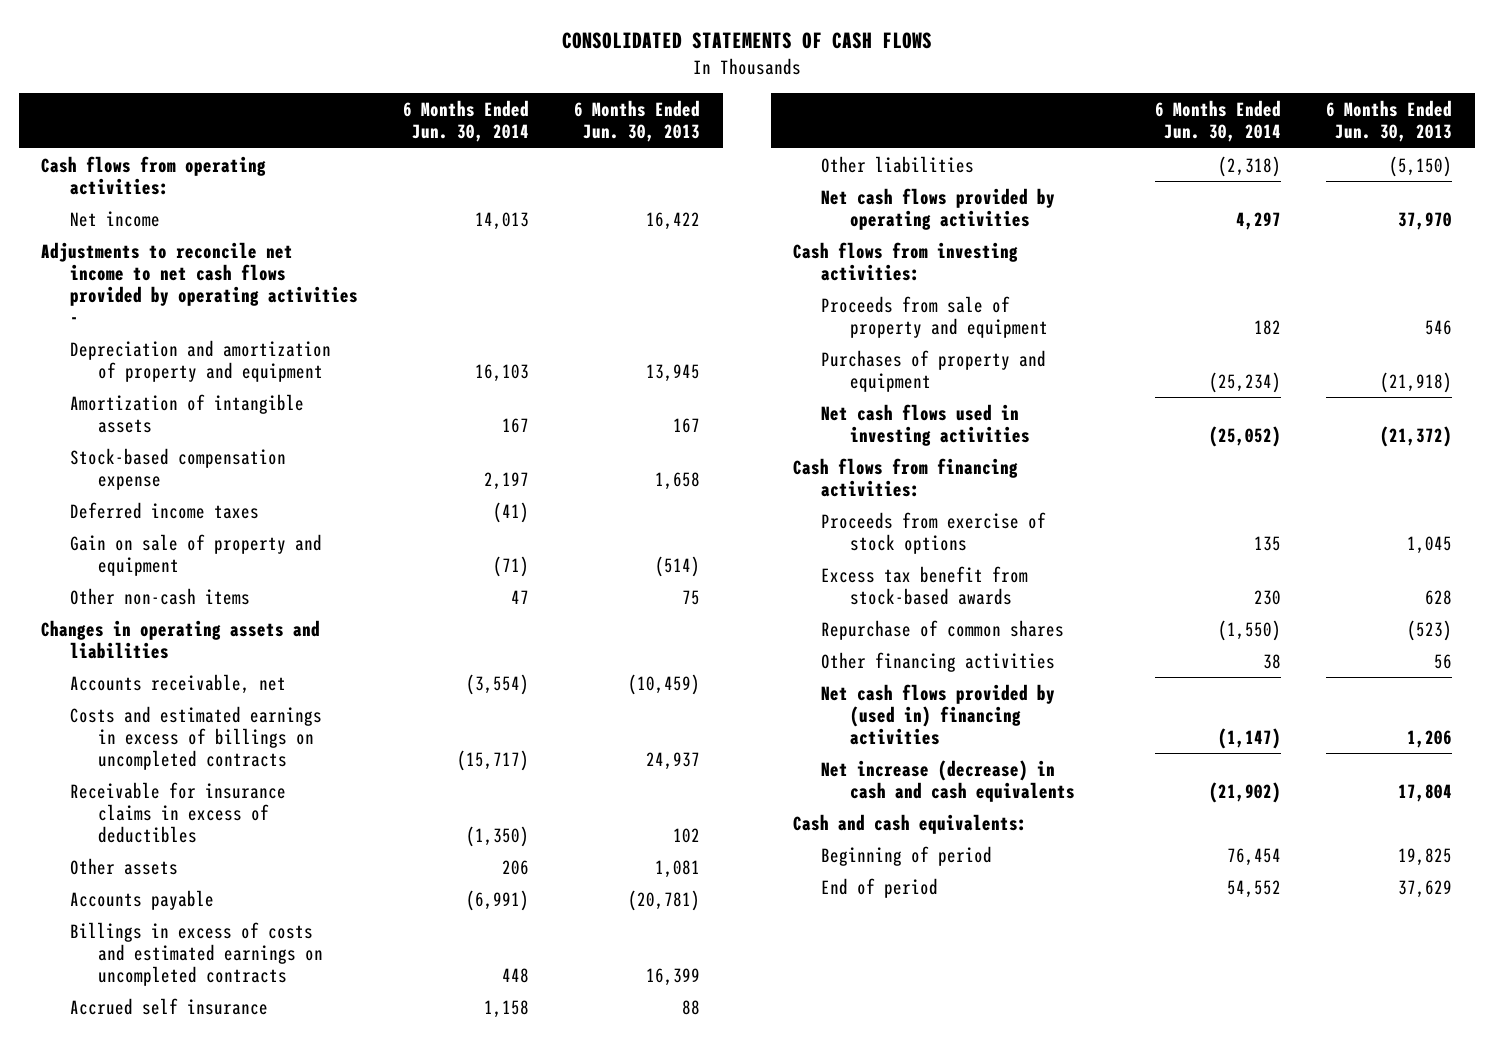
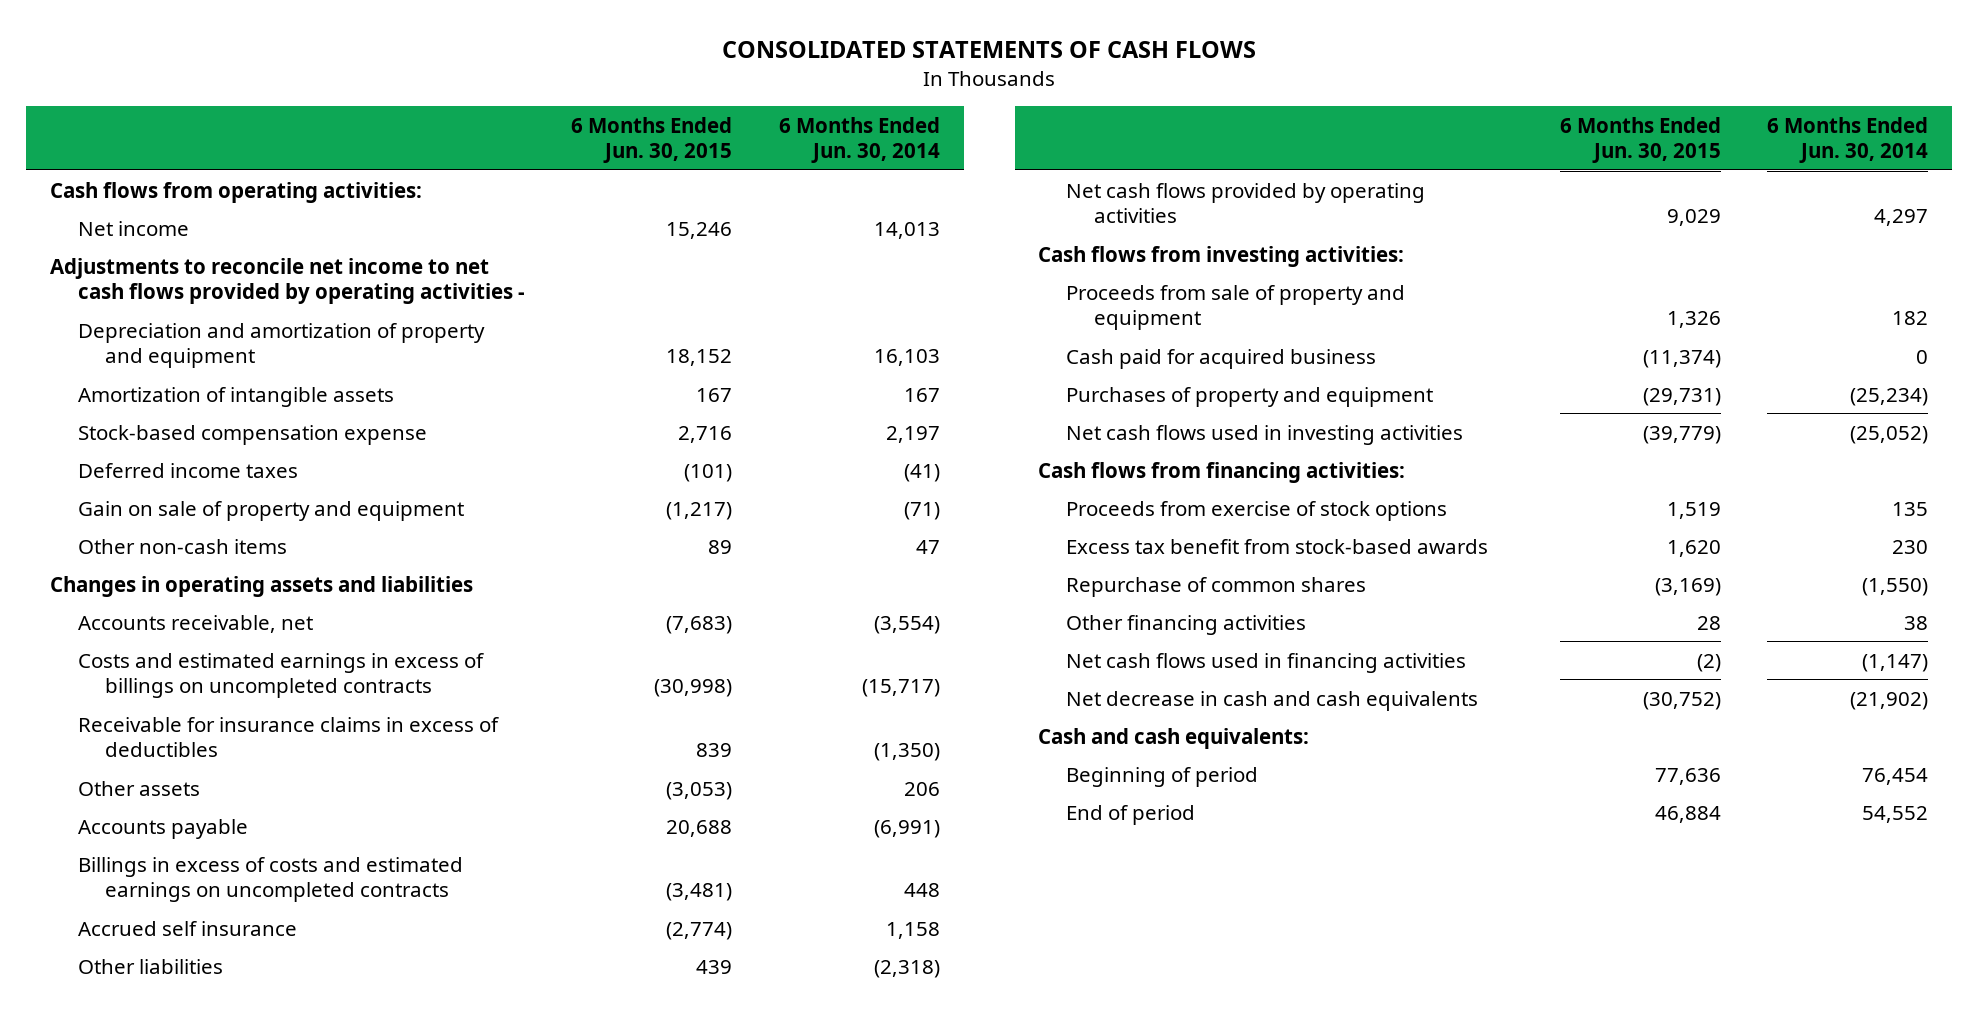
- | 6 Months Ended Jun. 30, 2014 | 6 Months Ended Jun. 30, 2013
+ | 6 Months Ended Jun. 30, 2015 | 6 Months Ended Jun. 30, 2014
+ Cash paid for acquired business | (11,374) | 0
- Net cash flows provided by (used in) financing activities | (1,147) | 1,206
- Net increase (decrease) in cash and cash equivalents | (21,902) | 17,804
+ Net cash flows used in financing activities | (2) | (1,147)
+ Net decrease in cash and cash equivalents | (30,752) | (21,902)

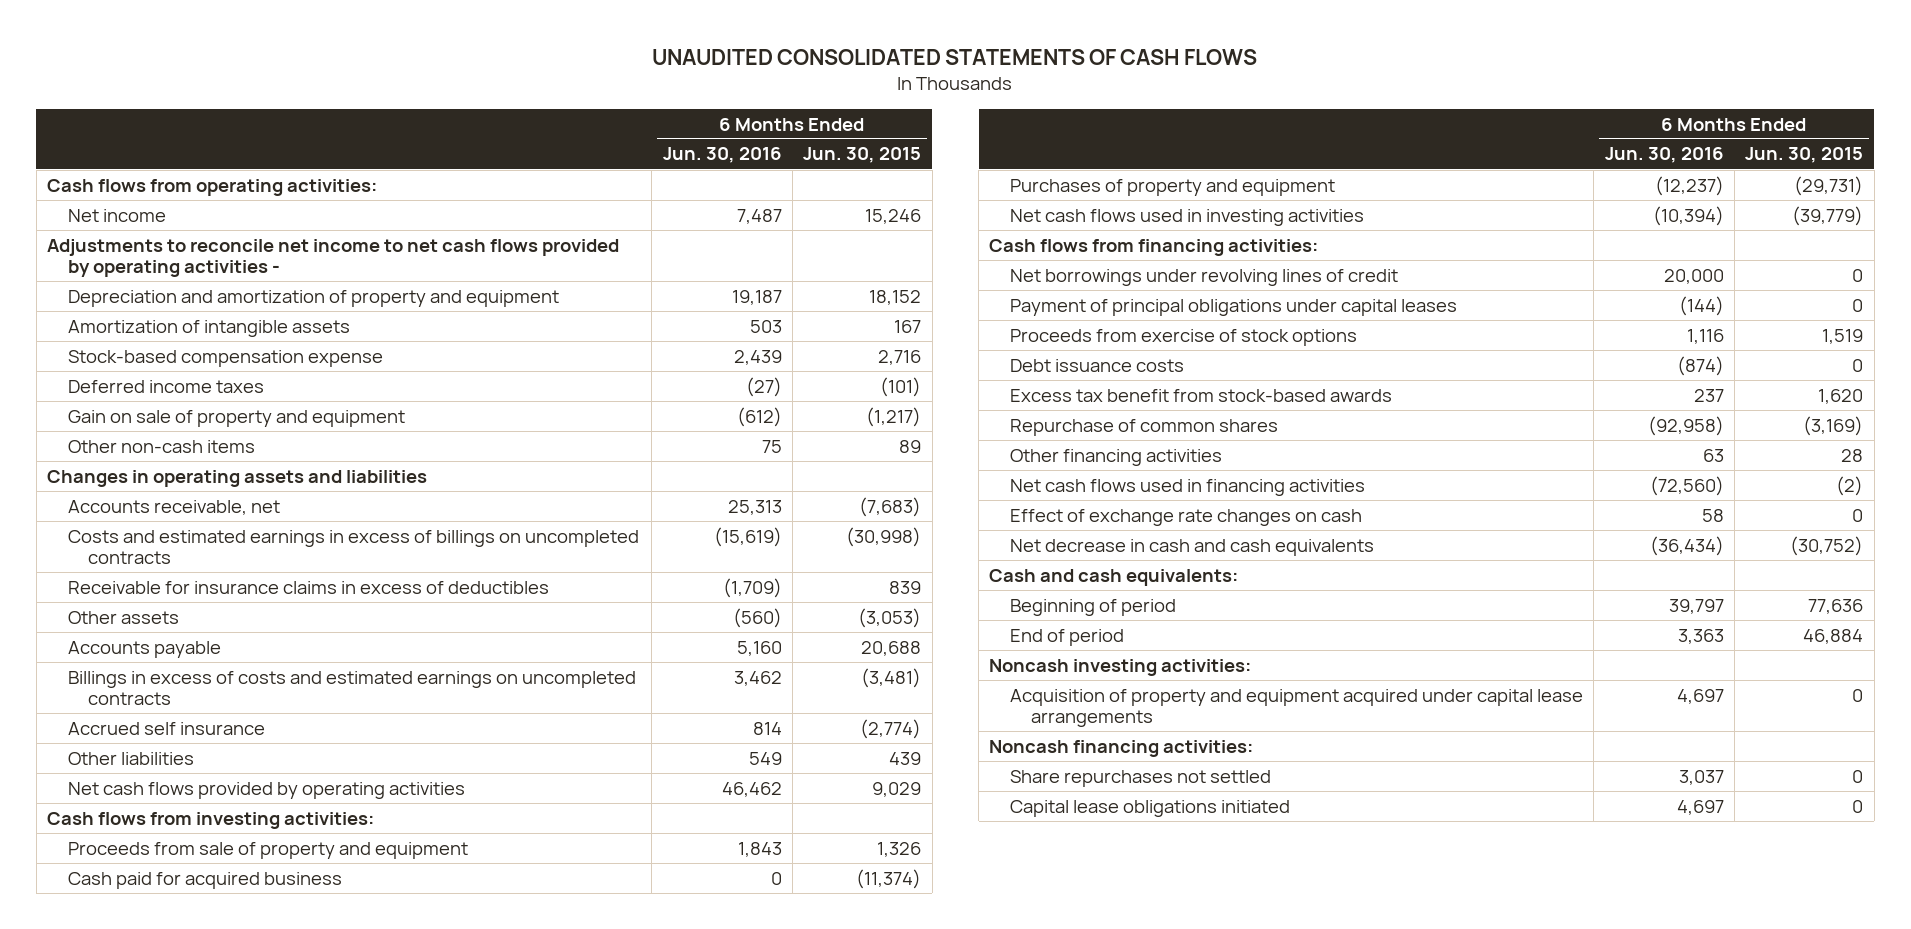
- CONSOLIDATED STATEMENTS OF CASH FLOWS
+ UNAUDITED CONSOLIDATED STATEMENTS OF CASH FLOWS
- | 6 Months Ended Jun. 30, 2015 | 6 Months Ended Jun. 30, 2014
+ | 6 Months Ended Jun. 30, 2016 | 6 Months Ended Jun. 30, 2015
+ Net borrowings under revolving lines of credit | 20,000 | 0
+ Payment of principal obligations under capital leases | (144) | 0
+ Debt issuance costs | (874) | 0
+ Effect of exchange rate changes on cash | 58 | 0
+ Noncash investing activities:
+ Acquisition of property and equipment acquired under capital lease arrangements | 4,697 | 0
+ Noncash financing activities:
+ Share repurchases not settled | 3,037 | 0
+ Capital lease obligations initiated | 4,697 | 0

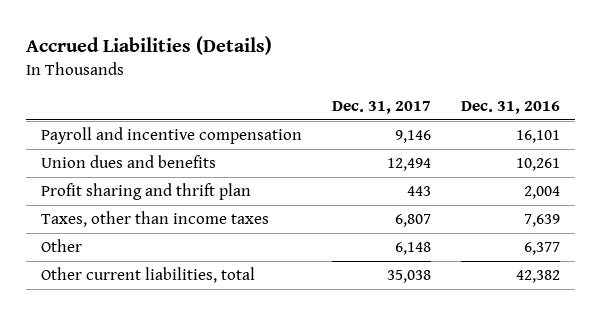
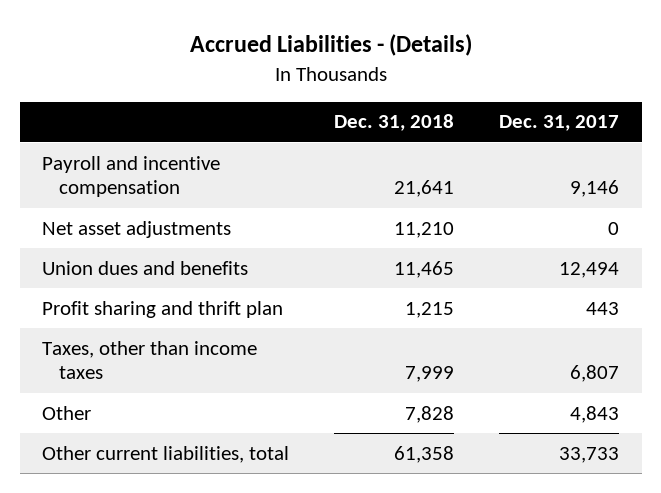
- Accrued Liabilities (Details)
+ Accrued Liabilities - (Details)
- | Dec. 31, 2017 | Dec. 31, 2016
+ | Dec. 31, 2018 | Dec. 31, 2017
+ Net asset adjustments | 11,210 | 0
- Other | 6,148 | 6,377
- Other current liabilities, total | 35,038 | 42,382
+ Other | 7,828 | 4,843
+ Other current liabilities, total | 61,358 | 33,733

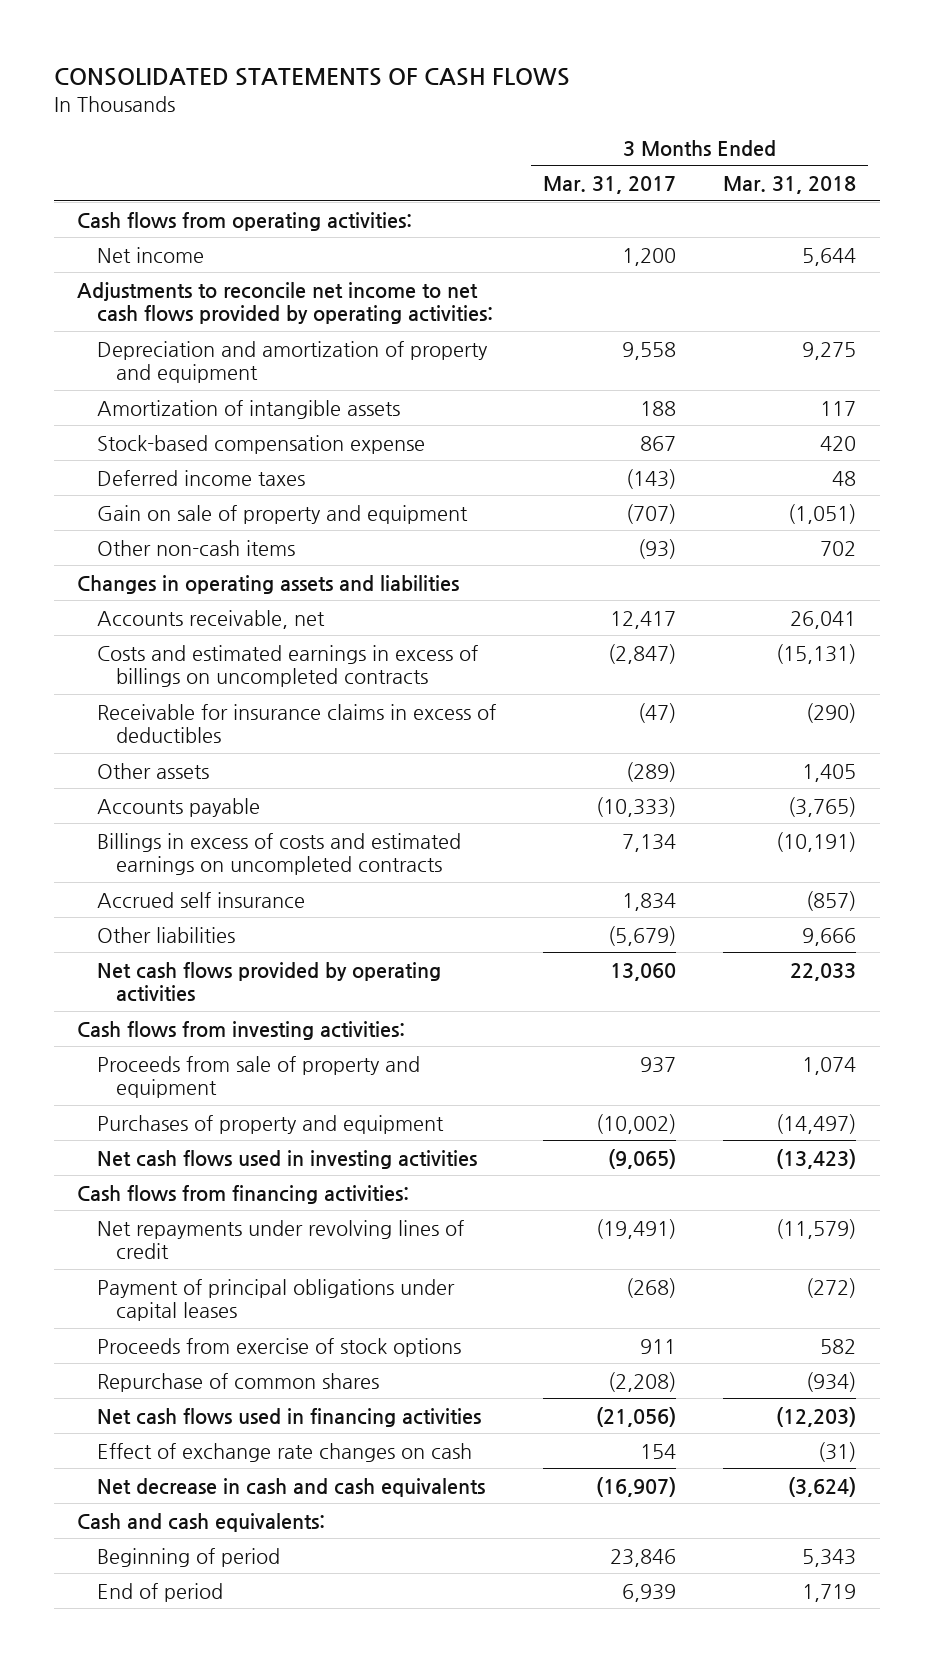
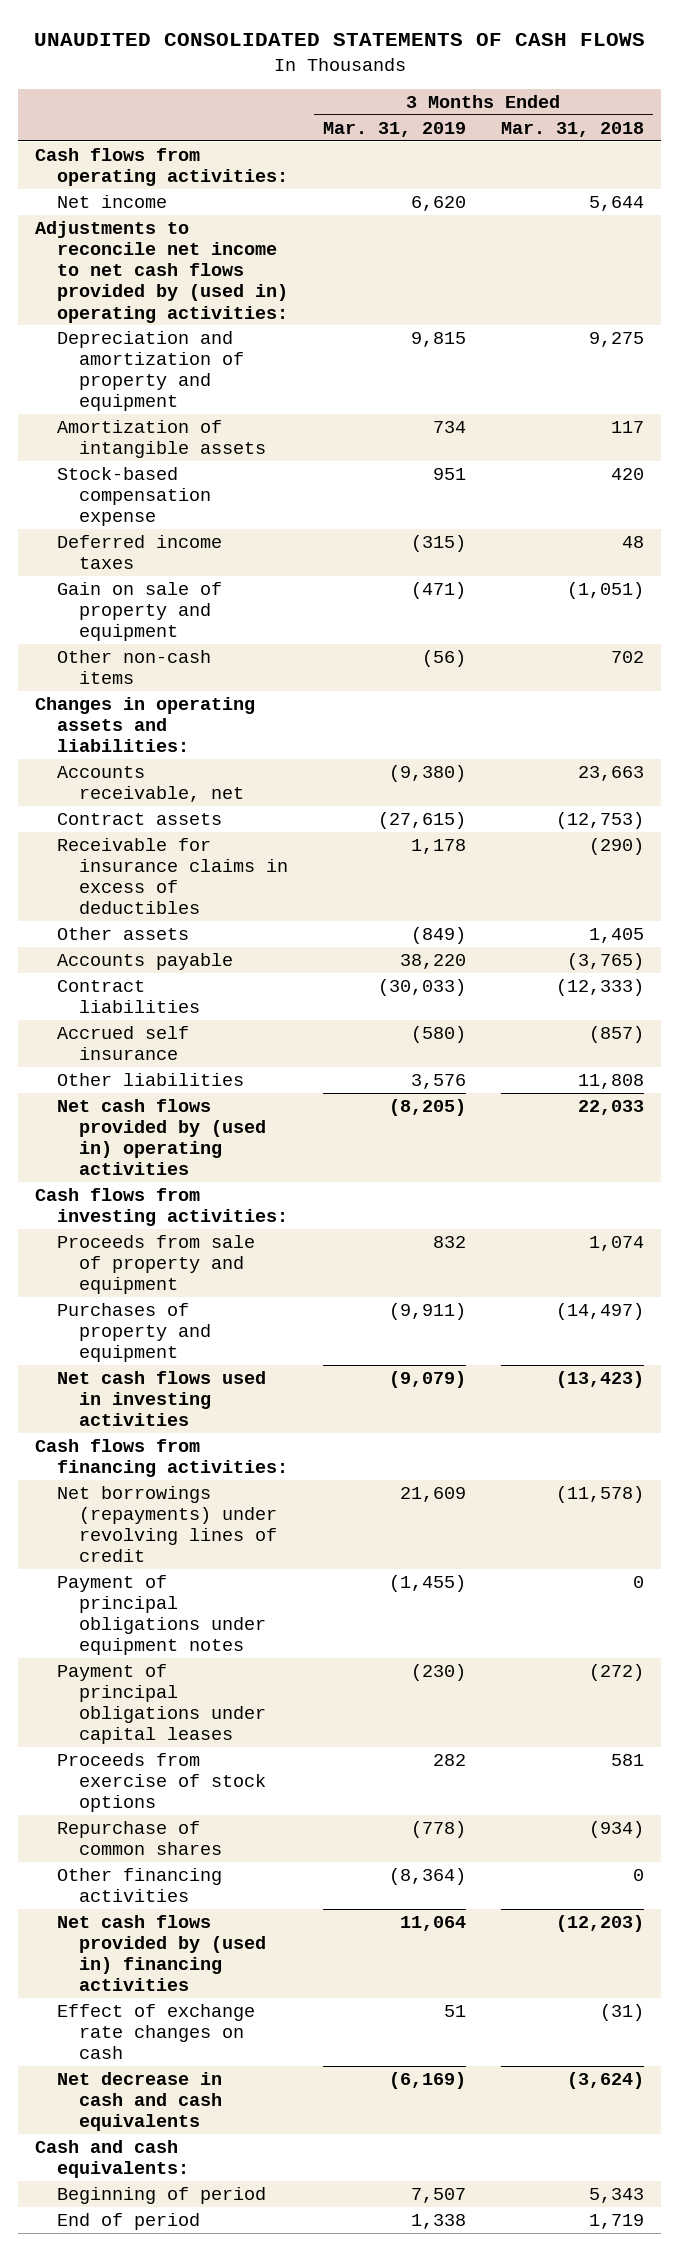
- CONSOLIDATED STATEMENTS OF CASH FLOWS
+ UNAUDITED CONSOLIDATED STATEMENTS OF CASH FLOWS
- | 3 Months Ended Mar. 31, 2017 | 3 Months Ended Mar. 31, 2018
+ | 3 Months Ended Mar. 31, 2019 | 3 Months Ended Mar. 31, 2018
- Adjustments to reconcile net income to net cash flows provided by operating activities:
+ Adjustments to reconcile net income to net cash flows provided by (used in) operating activities:
- Changes in operating assets and liabilities
- Accounts receivable, net | 12,417 | 26,041
- Costs and estimated earnings in excess of billings on uncompleted contracts | (2,847) | (15,131)
+ Changes in operating assets and liabilities:
+ Accounts receivable, net | (9,380) | 23,663
+ Contract assets | (27,615) | (12,753)
- Billings in excess of costs and estimated earnings on uncompleted contracts | 7,134 | (10,191)
+ Contract liabilities | (30,033) | (12,333)
- Other liabilities | (5,679) | 9,666
- Net cash flows provided by operating activities | 13,060 | 22,033
+ Other liabilities | 3,576 | 11,808
+ Net cash flows provided by (used in) operating activities | (8,205) | 22,033
- Net repayments under revolving lines of credit | (19,491) | (11,579)
+ Net borrowings (repayments) under revolving lines of credit | 21,609 | (11,578)
+ Payment of principal obligations under equipment notes | (1,455) | 0
- Proceeds from exercise of stock options | 911 | 582
+ Proceeds from exercise of stock options | 282 | 581
- Net cash flows used in financing activities | (21,056) | (12,203)
+ Other financing activities | (8,364) | 0
+ Net cash flows provided by (used in) financing activities | 11,064 | (12,203)

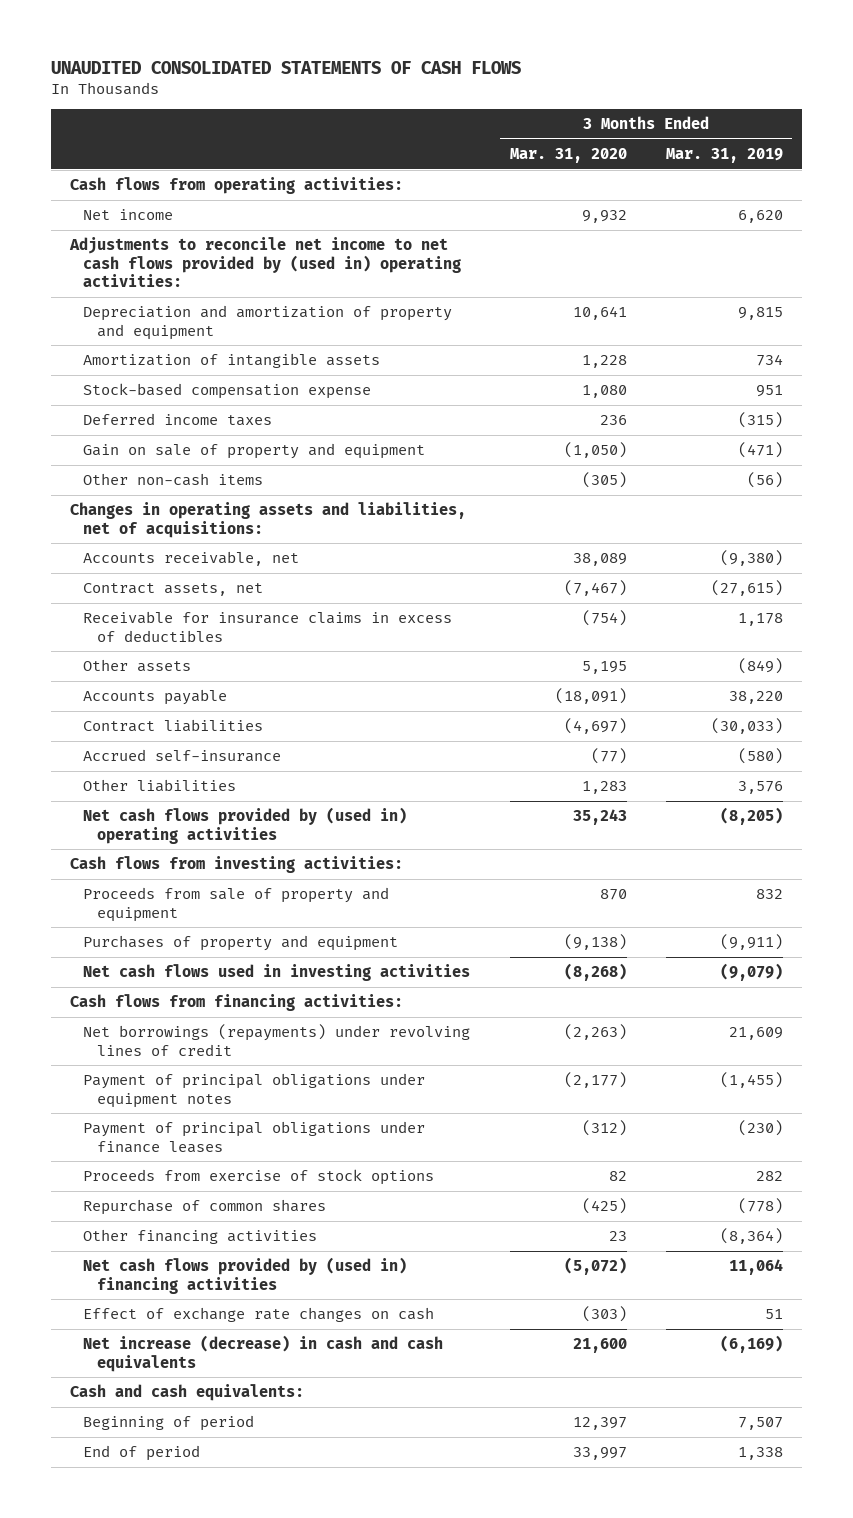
- | 3 Months Ended Mar. 31, 2019 | 3 Months Ended Mar. 31, 2018
+ | 3 Months Ended Mar. 31, 2020 | 3 Months Ended Mar. 31, 2019
- Changes in operating assets and liabilities:
+ Changes in operating assets and liabilities, net of acquisitions:
- Contract assets | (27,615) | (12,753)
+ Contract assets, net | (7,467) | (27,615)
- Accrued self insurance | (580) | (857)
+ Accrued self-insurance | (77) | (580)
- Payment of principal obligations under capital leases | (230) | (272)
+ Payment of principal obligations under finance leases | (312) | (230)
- Net decrease in cash and cash equivalents | (6,169) | (3,624)
+ Net increase (decrease) in cash and cash equivalents | 21,600 | (6,169)

